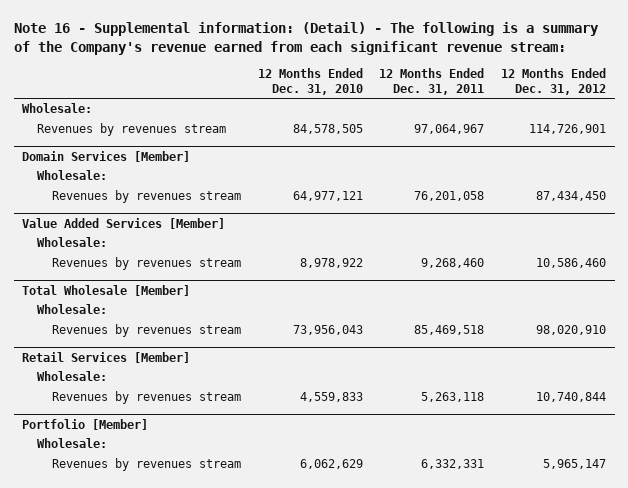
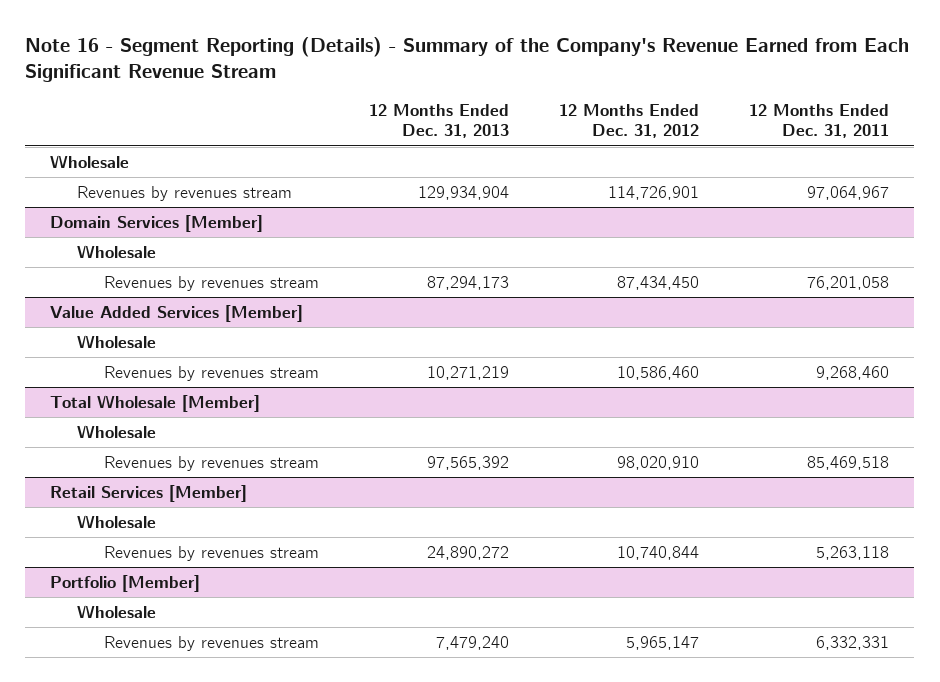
- Note 16 - Supplemental information: (Detail) - The following is a summary of the Company's revenue earned from each significant revenue stream:
+ Note 16 - Segment Reporting (Details) - Summary of the Company's Revenue Earned from Each Significant Revenue Stream
- | 12 Months Ended Dec. 31, 2010 | 12 Months Ended Dec. 31, 2011 | 12 Months Ended Dec. 31, 2012
+ | 12 Months Ended Dec. 31, 2013 | 12 Months Ended Dec. 31, 2012 | 12 Months Ended Dec. 31, 2011
- Wholesale:
+ Wholesale
@ Domain Services [Member]
- Wholesale:
+ Wholesale
@ Value Added Services [Member]
- Wholesale:
+ Wholesale
@ Total Wholesale [Member]
- Wholesale:
+ Wholesale
@ Retail Services [Member]
- Wholesale:
+ Wholesale
@ Portfolio [Member]
- Wholesale:
+ Wholesale

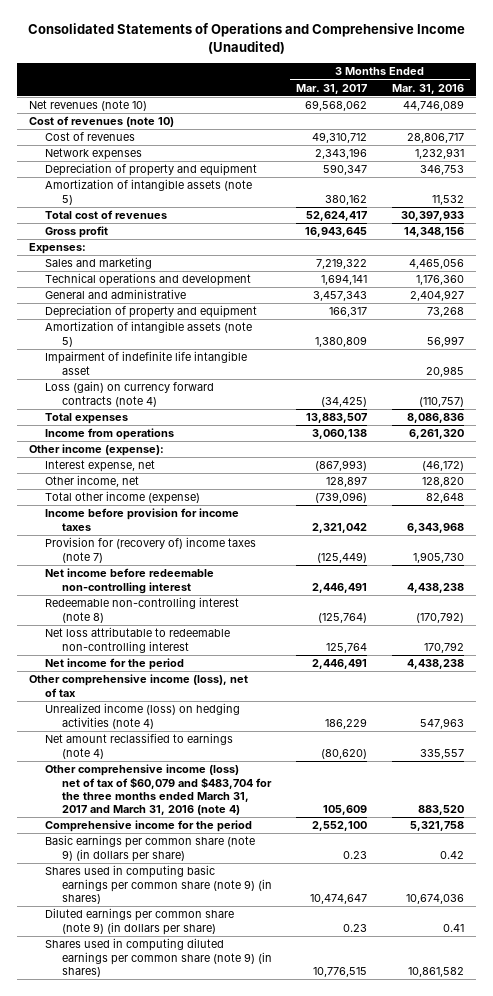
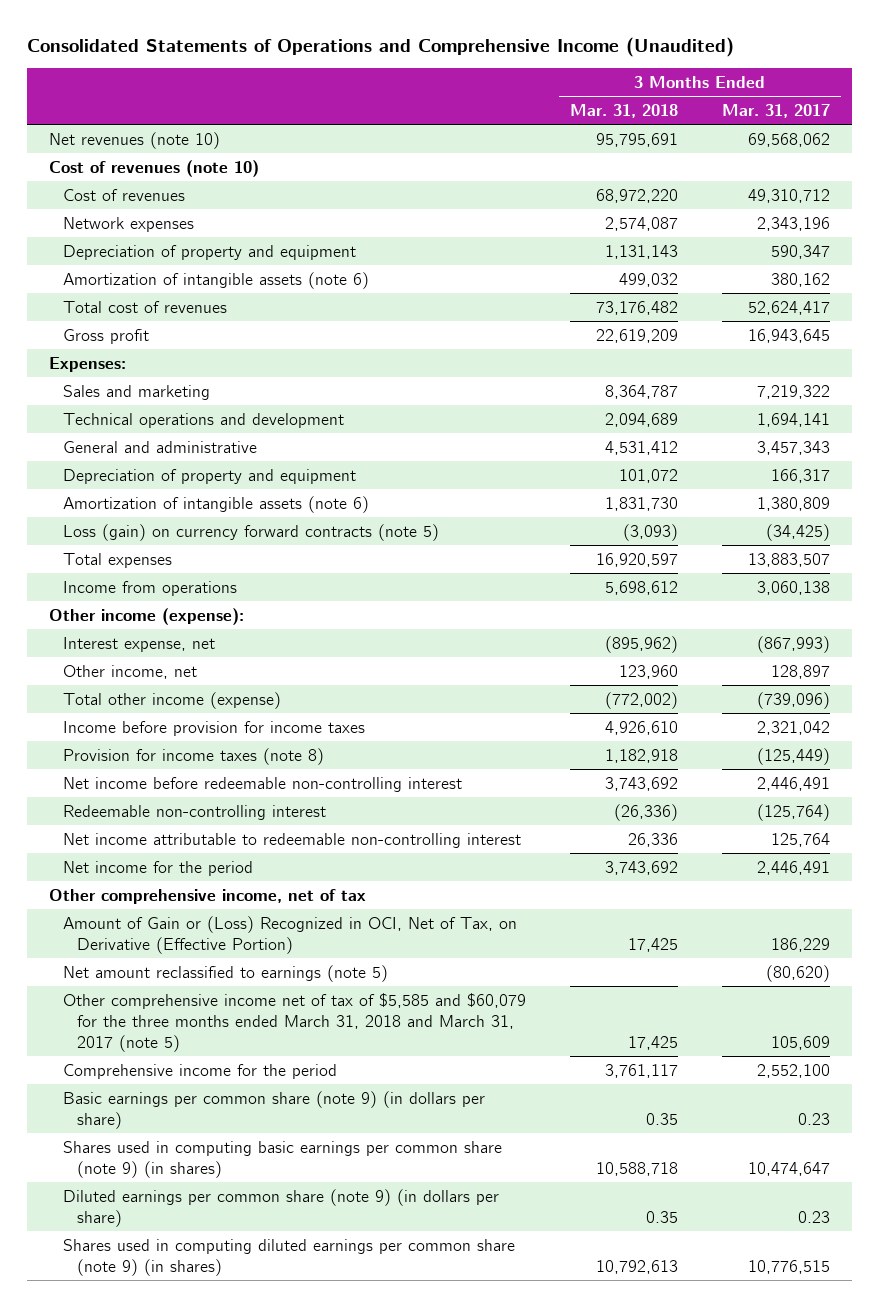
- | 3 Months Ended Mar. 31, 2017 | 3 Months Ended Mar. 31, 2016
+ | 3 Months Ended Mar. 31, 2018 | 3 Months Ended Mar. 31, 2017
- Amortization of intangible assets (note 5) | 380,162 | 11,532
+ Amortization of intangible assets (note 6) | 499,032 | 380,162
- Amortization of intangible assets (note 5) | 1,380,809 | 56,997
- Impairment of indefinite life intangible asset | | 20,985
- Loss (gain) on currency forward contracts (note 4) | (34,425) | (110,757)
+ Amortization of intangible assets (note 6) | 1,831,730 | 1,380,809
+ Loss (gain) on currency forward contracts (note 5) | (3,093) | (34,425)
- Provision for (recovery of) income taxes (note 7) | (125,449) | 1,905,730
+ Provision for income taxes (note 8) | 1,182,918 | (125,449)
- Redeemable non-controlling interest (note 8) | (125,764) | (170,792)
- Net loss attributable to redeemable non-controlling interest | 125,764 | 170,792
+ Redeemable non-controlling interest | (26,336) | (125,764)
+ Net income attributable to redeemable non-controlling interest | 26,336 | 125,764
- Other comprehensive income (loss), net of tax
- Unrealized income (loss) on hedging activities (note 4) | 186,229 | 547,963
- Net amount reclassified to earnings (note 4) | (80,620) | 335,557
- Other comprehensive income (loss) net of tax of $60,079 and $483,704 for the three months ended March 31, 2017 and March 31, 2016 (note 4) | 105,609 | 883,520
+ Other comprehensive income, net of tax
+ Amount of Gain or (Loss) Recognized in OCI, Net of Tax, on Derivative (Effective Portion) | 17,425 | 186,229
+ Net amount reclassified to earnings (note 5) | | (80,620)
+ Other comprehensive income net of tax of $5,585 and $60,079 for the three months ended March 31, 2018 and March 31, 2017 (note 5) | 17,425 | 105,609

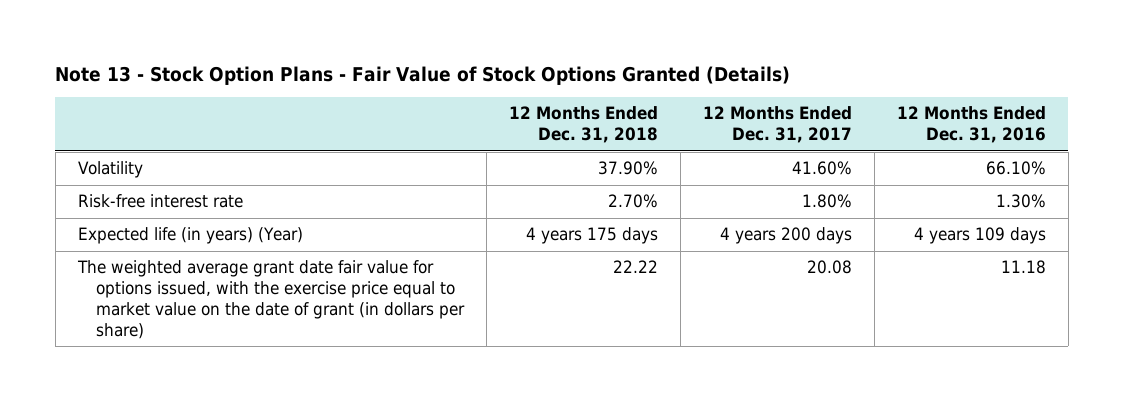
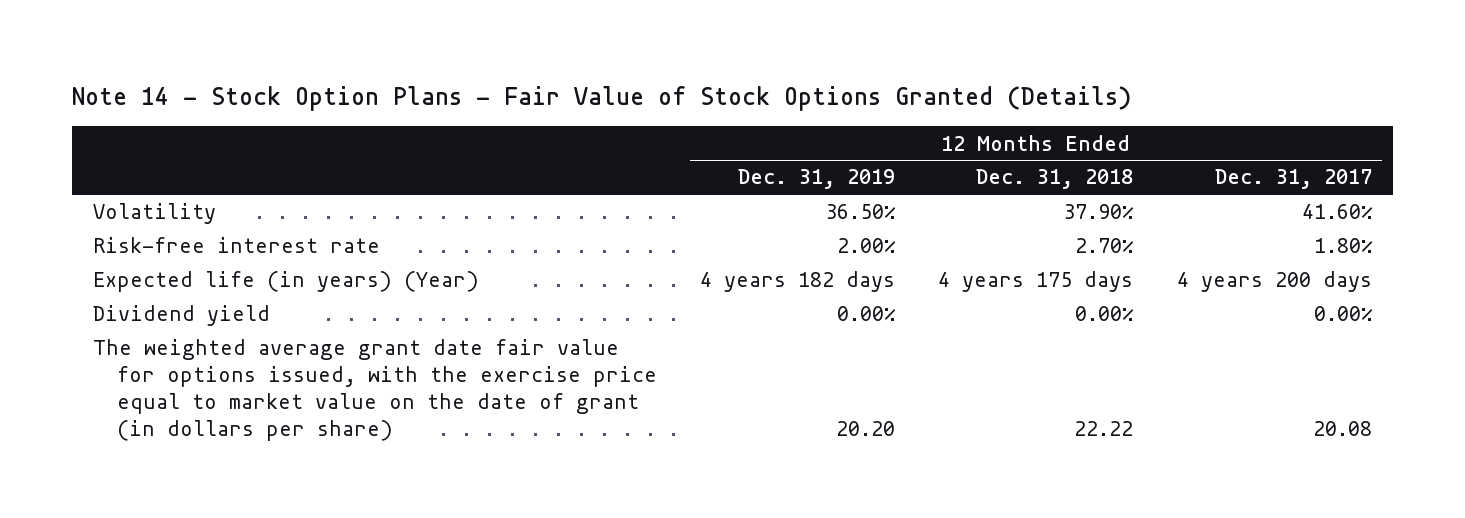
- Note 13 - Stock Option Plans - Fair Value of Stock Options Granted (Details)
+ Note 14 - Stock Option Plans - Fair Value of Stock Options Granted (Details)
- | 12 Months Ended Dec. 31, 2018 | 12 Months Ended Dec. 31, 2017 | 12 Months Ended Dec. 31, 2016
+ | 12 Months Ended Dec. 31, 2019 | 12 Months Ended Dec. 31, 2018 | 12 Months Ended Dec. 31, 2017
+ Dividend yield | 0.00% | 0.00% | 0.00%

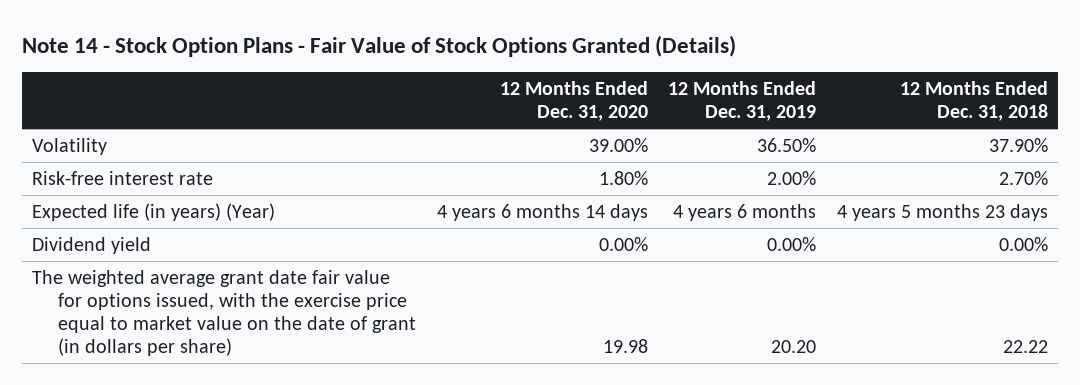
- | 12 Months Ended Dec. 31, 2019 | 12 Months Ended Dec. 31, 2018 | 12 Months Ended Dec. 31, 2017
+ | 12 Months Ended Dec. 31, 2020 | 12 Months Ended Dec. 31, 2019 | 12 Months Ended Dec. 31, 2018
- Expected life (in years) (Year) | 4 years 182 days | 4 years 175 days | 4 years 200 days
+ Expected life (in years) (Year) | 4 years 6 months 14 days | 4 years 6 months | 4 years 5 months 23 days

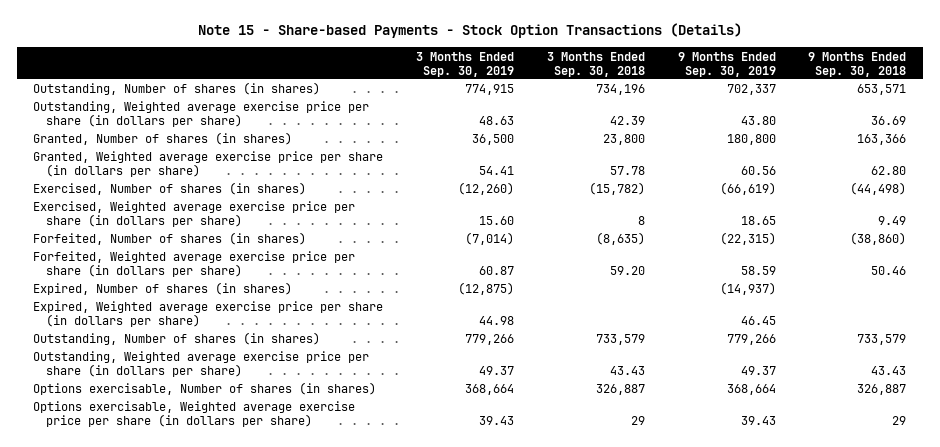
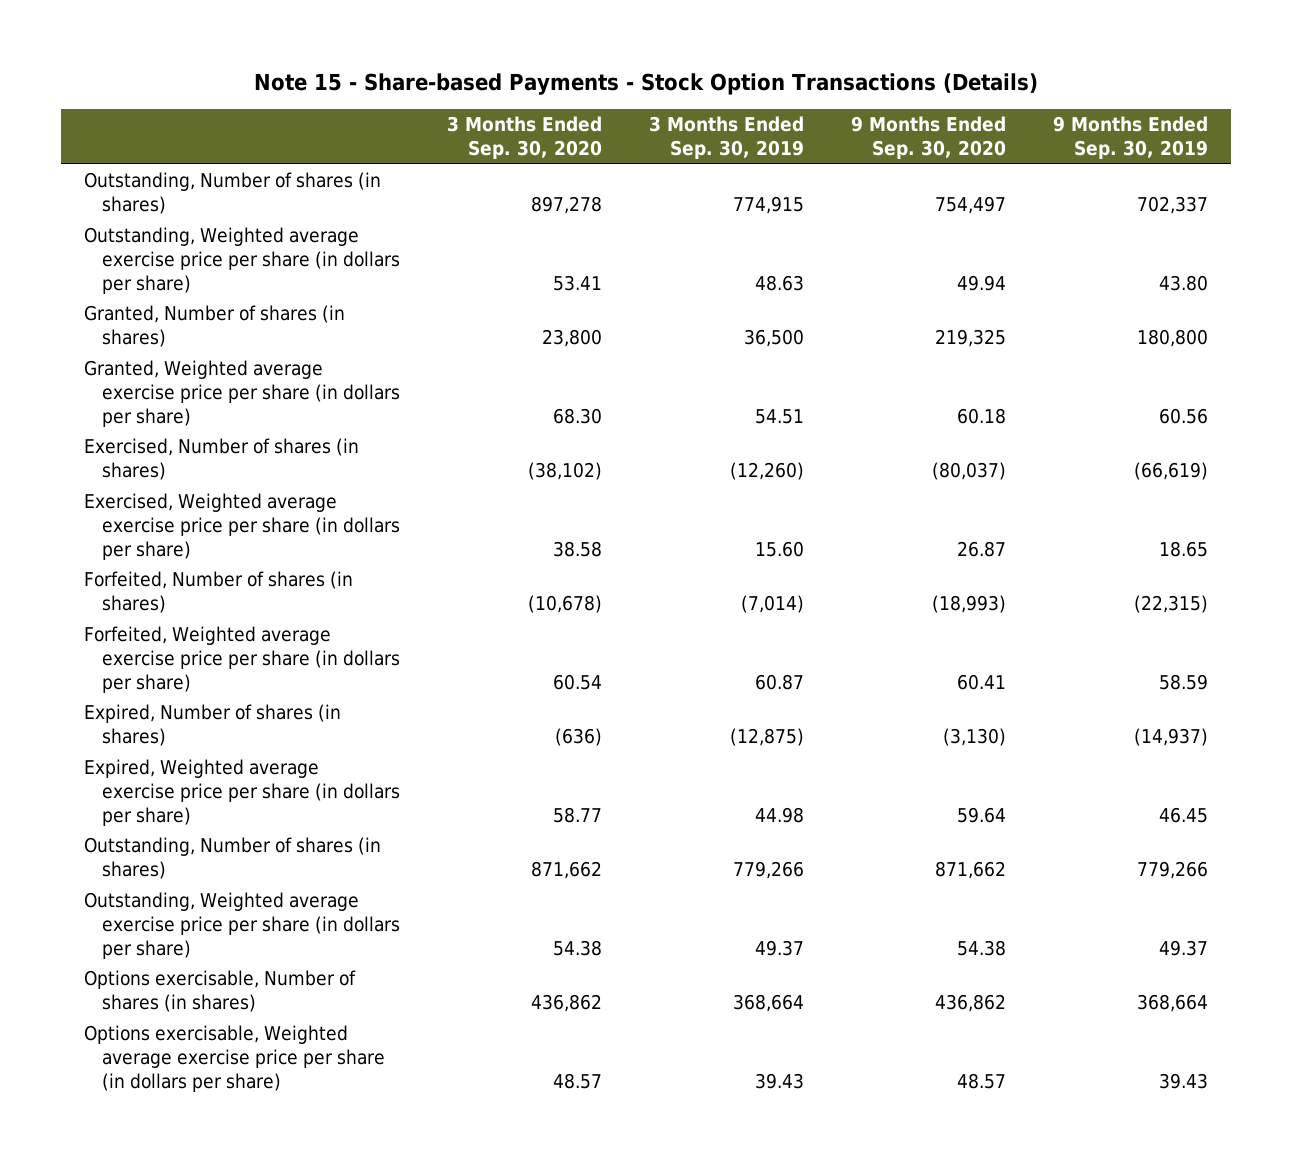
- | 3 Months Ended Sep. 30, 2019 | 3 Months Ended Sep. 30, 2018 | 9 Months Ended Sep. 30, 2019 | 9 Months Ended Sep. 30, 2018
+ | 3 Months Ended Sep. 30, 2020 | 3 Months Ended Sep. 30, 2019 | 9 Months Ended Sep. 30, 2020 | 9 Months Ended Sep. 30, 2019
- Granted, Weighted average exercise price per share (in dollars per share) | 54.41 | 57.78 | 60.56 | 62.80
+ Granted, Weighted average exercise price per share (in dollars per share) | 68.30 | 54.51 | 60.18 | 60.56

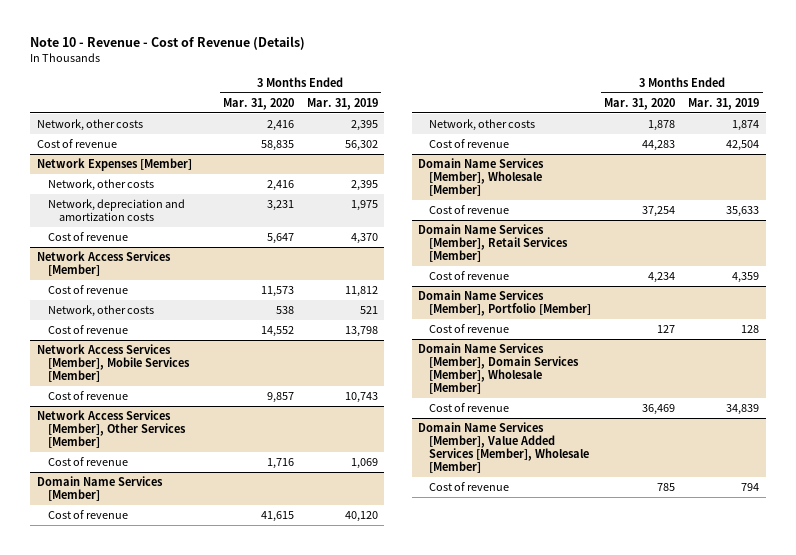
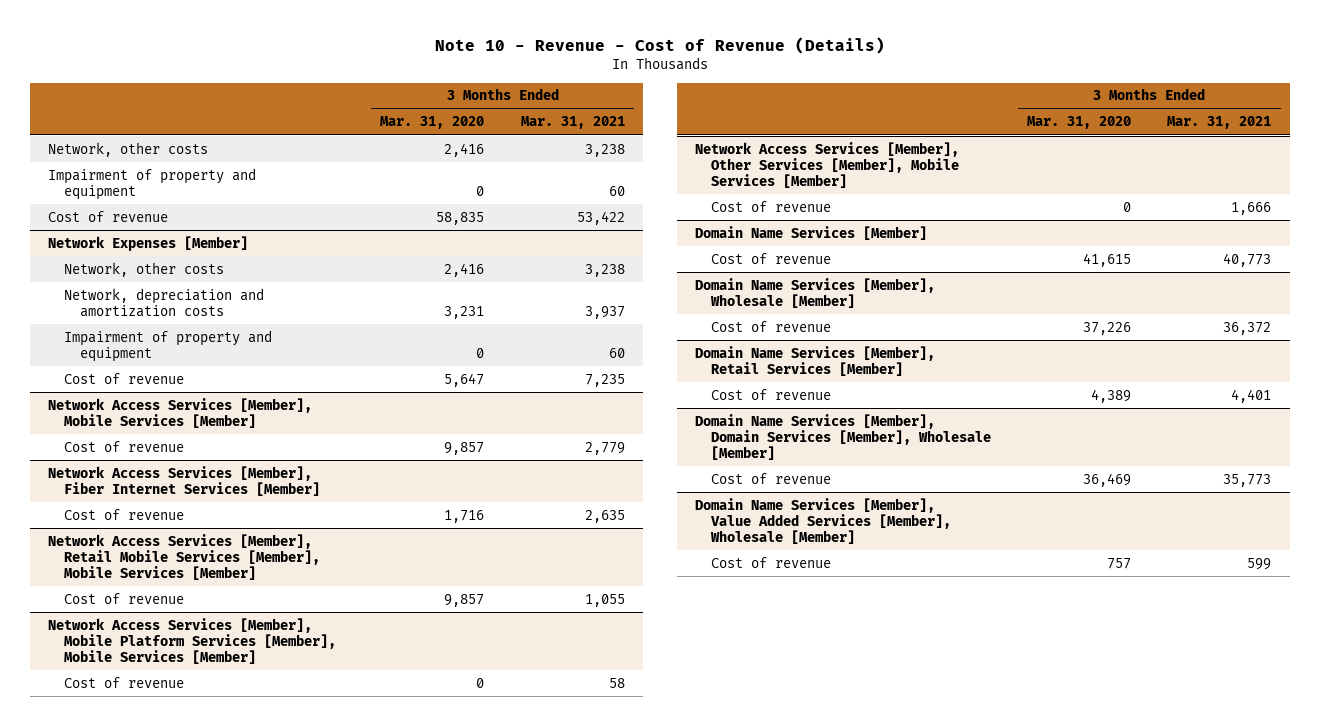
- | 3 Months Ended Mar. 31, 2020 | 3 Months Ended Mar. 31, 2019
+ | 3 Months Ended Mar. 31, 2020 | 3 Months Ended Mar. 31, 2021
+ Impairment of property and equipment | 0 | 60
@ Network Expenses [Member]
+ Impairment of property and equipment | 0 | 60
- Network Access Services [Member]
- Cost of revenue | 11,573 | 11,812
- Network, other costs | 538 | 521
- Cost of revenue | 14,552 | 13,798
- Network Access Services [Member], Other Services [Member]
+ Network Access Services [Member], Fiber Internet Services [Member]
+ Network Access Services [Member], Retail Mobile Services [Member], Mobile Services [Member]
+ Cost of revenue | 9,857 | 1,055
+ Network Access Services [Member], Mobile Platform Services [Member], Mobile Services [Member]
+ Cost of revenue | 0 | 58
+ Network Access Services [Member], Other Services [Member], Mobile Services [Member]
+ Cost of revenue | 0 | 1,666
@ Domain Name Services [Member]
- Network, other costs | 1,878 | 1,874
- Cost of revenue | 44,283 | 42,504
@ Domain Name Services [Member], Wholesale [Member]
- Cost of revenue | 37,254 | 35,633
+ Cost of revenue | 37,226 | 36,372
@ Domain Name Services [Member], Retail Services [Member]
- Cost of revenue | 4,234 | 4,359
- Domain Name Services [Member], Portfolio [Member]
- Cost of revenue | 127 | 128
@ Domain Name Services [Member], Retail Services [Member]
+ Cost of revenue | 4,389 | 4,401
@ Domain Name Services [Member], Value Added Services [Member], Wholesale [Member]
- Cost of revenue | 785 | 794
+ Cost of revenue | 757 | 599

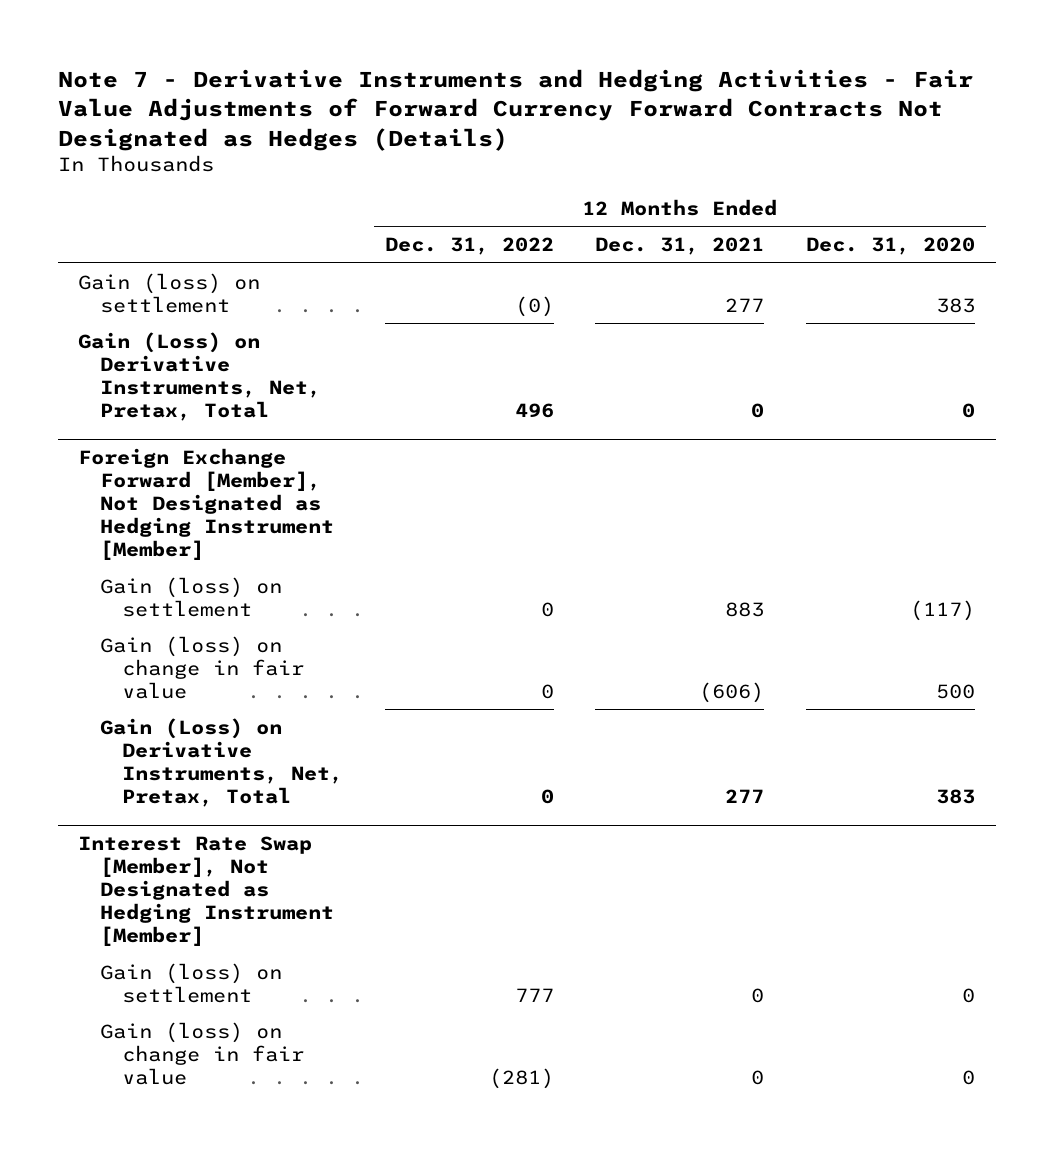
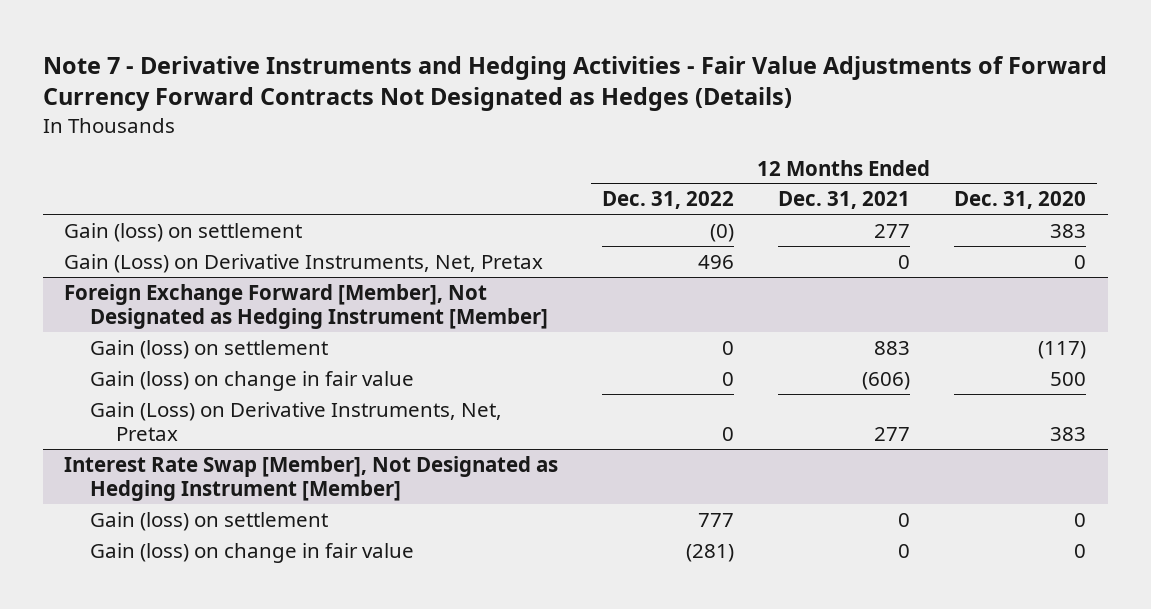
- Gain (Loss) on Derivative Instruments, Net, Pretax, Total | 496 | 0 | 0
+ Gain (Loss) on Derivative Instruments, Net, Pretax | 496 | 0 | 0
@ Foreign Exchange Forward [Member], Not Designated as Hedging Instrument [Member]
- Gain (Loss) on Derivative Instruments, Net, Pretax, Total | 0 | 277 | 383
+ Gain (Loss) on Derivative Instruments, Net, Pretax | 0 | 277 | 383

